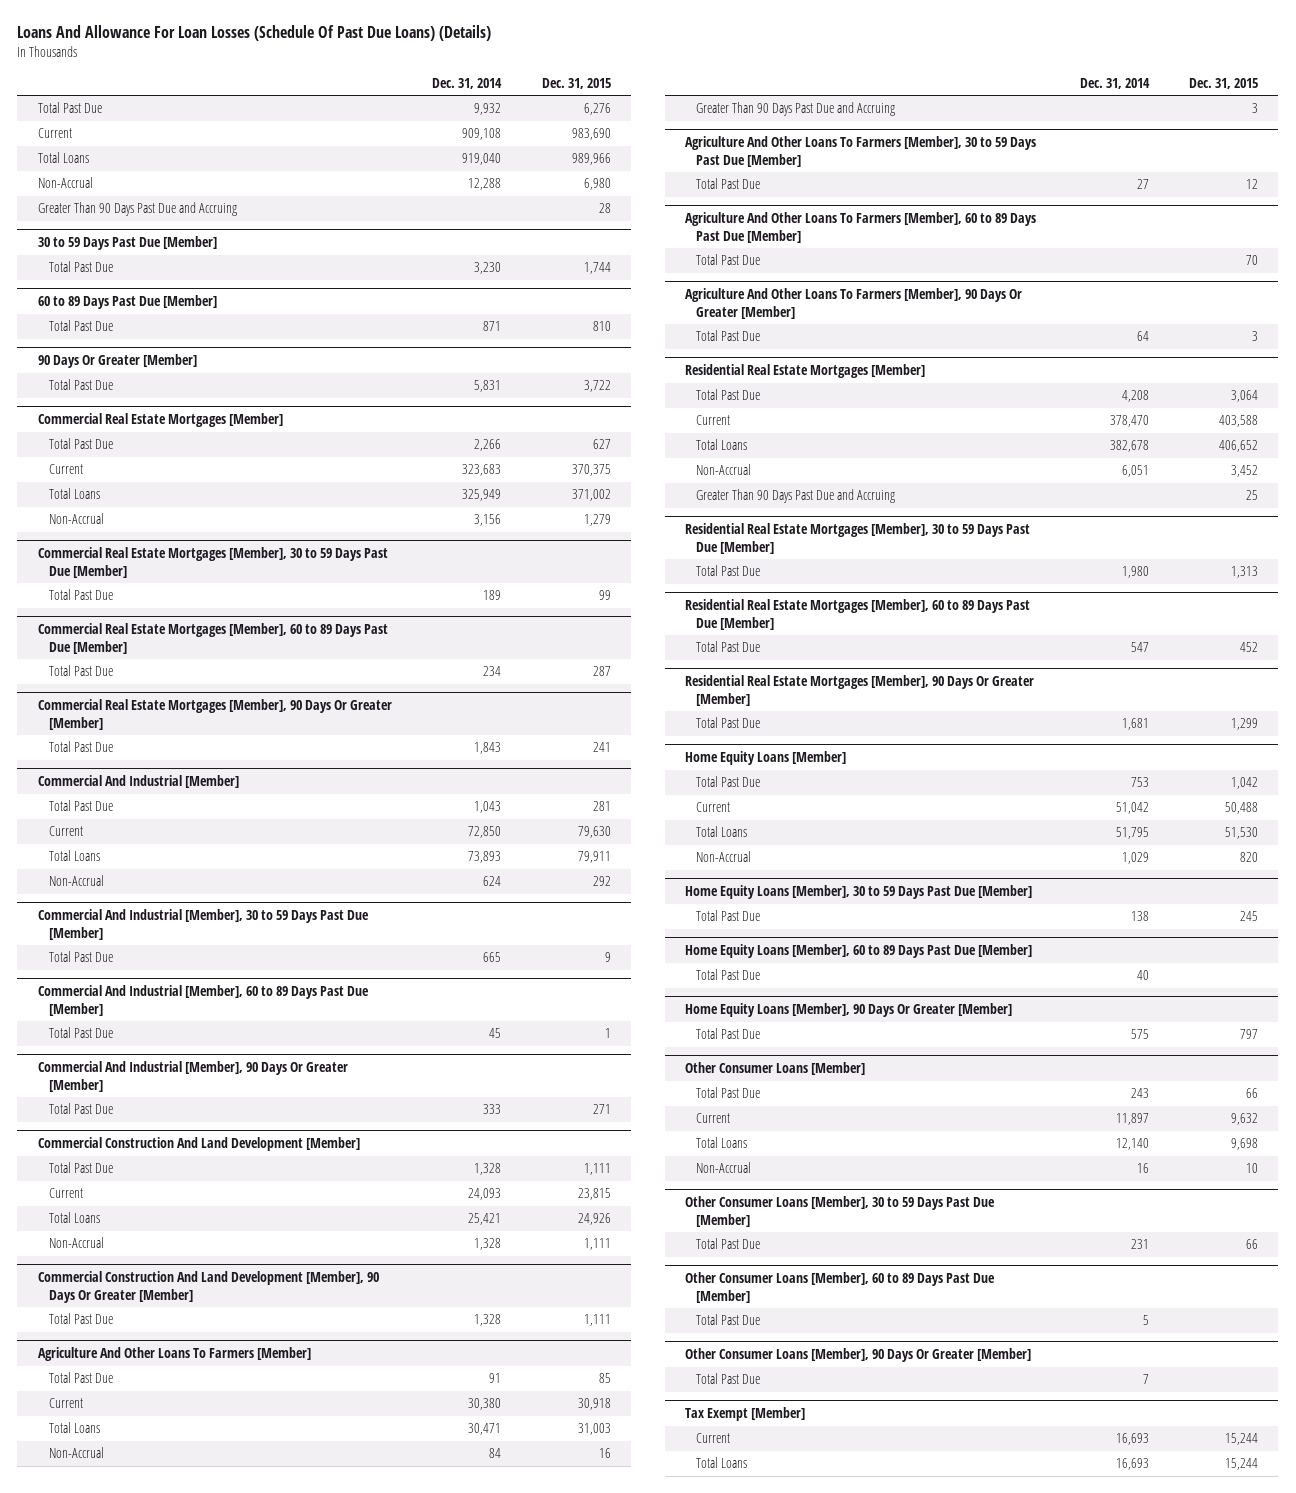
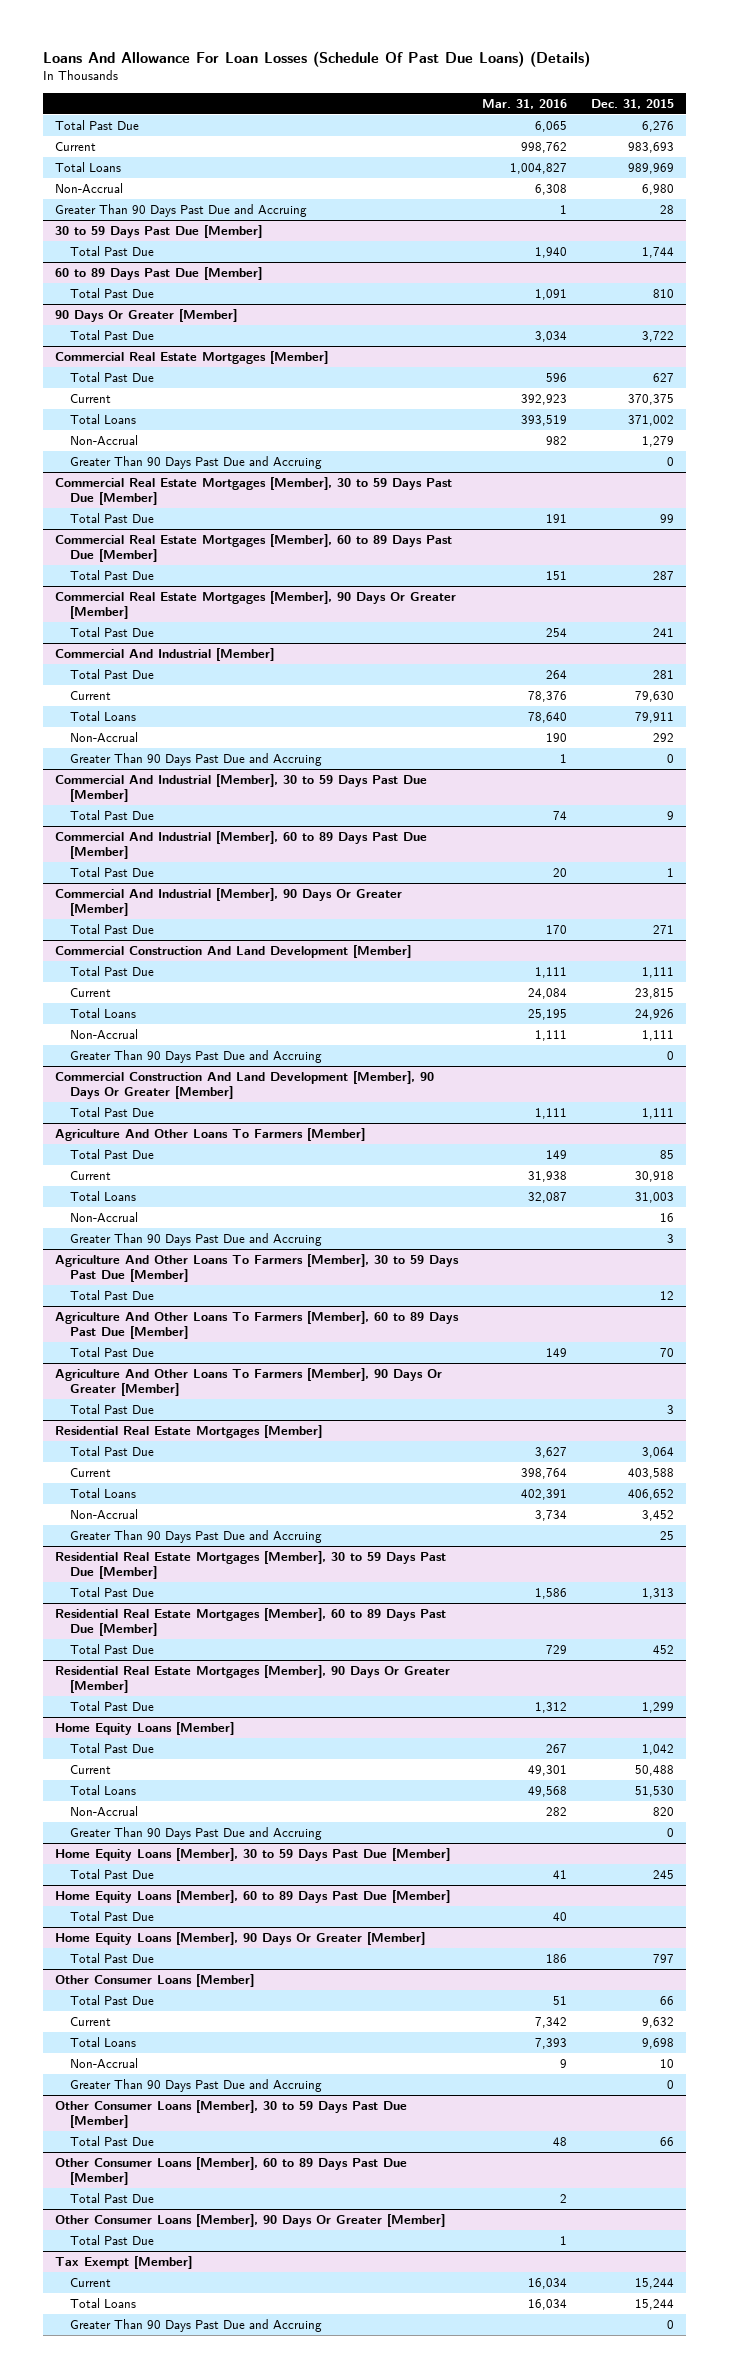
- | Dec. 31, 2014 | Dec. 31, 2015
+ | Mar. 31, 2016 | Dec. 31, 2015
- Current | 909,108 | 983,690
- Total Loans | 919,040 | 989,966
+ Current | 998,762 | 983,693
+ Total Loans | 1,004,827 | 989,969
@ Commercial Real Estate Mortgages [Member]
+ Greater Than 90 Days Past Due and Accruing | | 0
@ Commercial And Industrial [Member]
+ Greater Than 90 Days Past Due and Accruing | 1 | 0
@ Commercial Construction And Land Development [Member]
+ Greater Than 90 Days Past Due and Accruing | | 0
@ Home Equity Loans [Member]
+ Greater Than 90 Days Past Due and Accruing | | 0
@ Other Consumer Loans [Member]
+ Greater Than 90 Days Past Due and Accruing | | 0
@ Tax Exempt [Member]
+ Greater Than 90 Days Past Due and Accruing | | 0

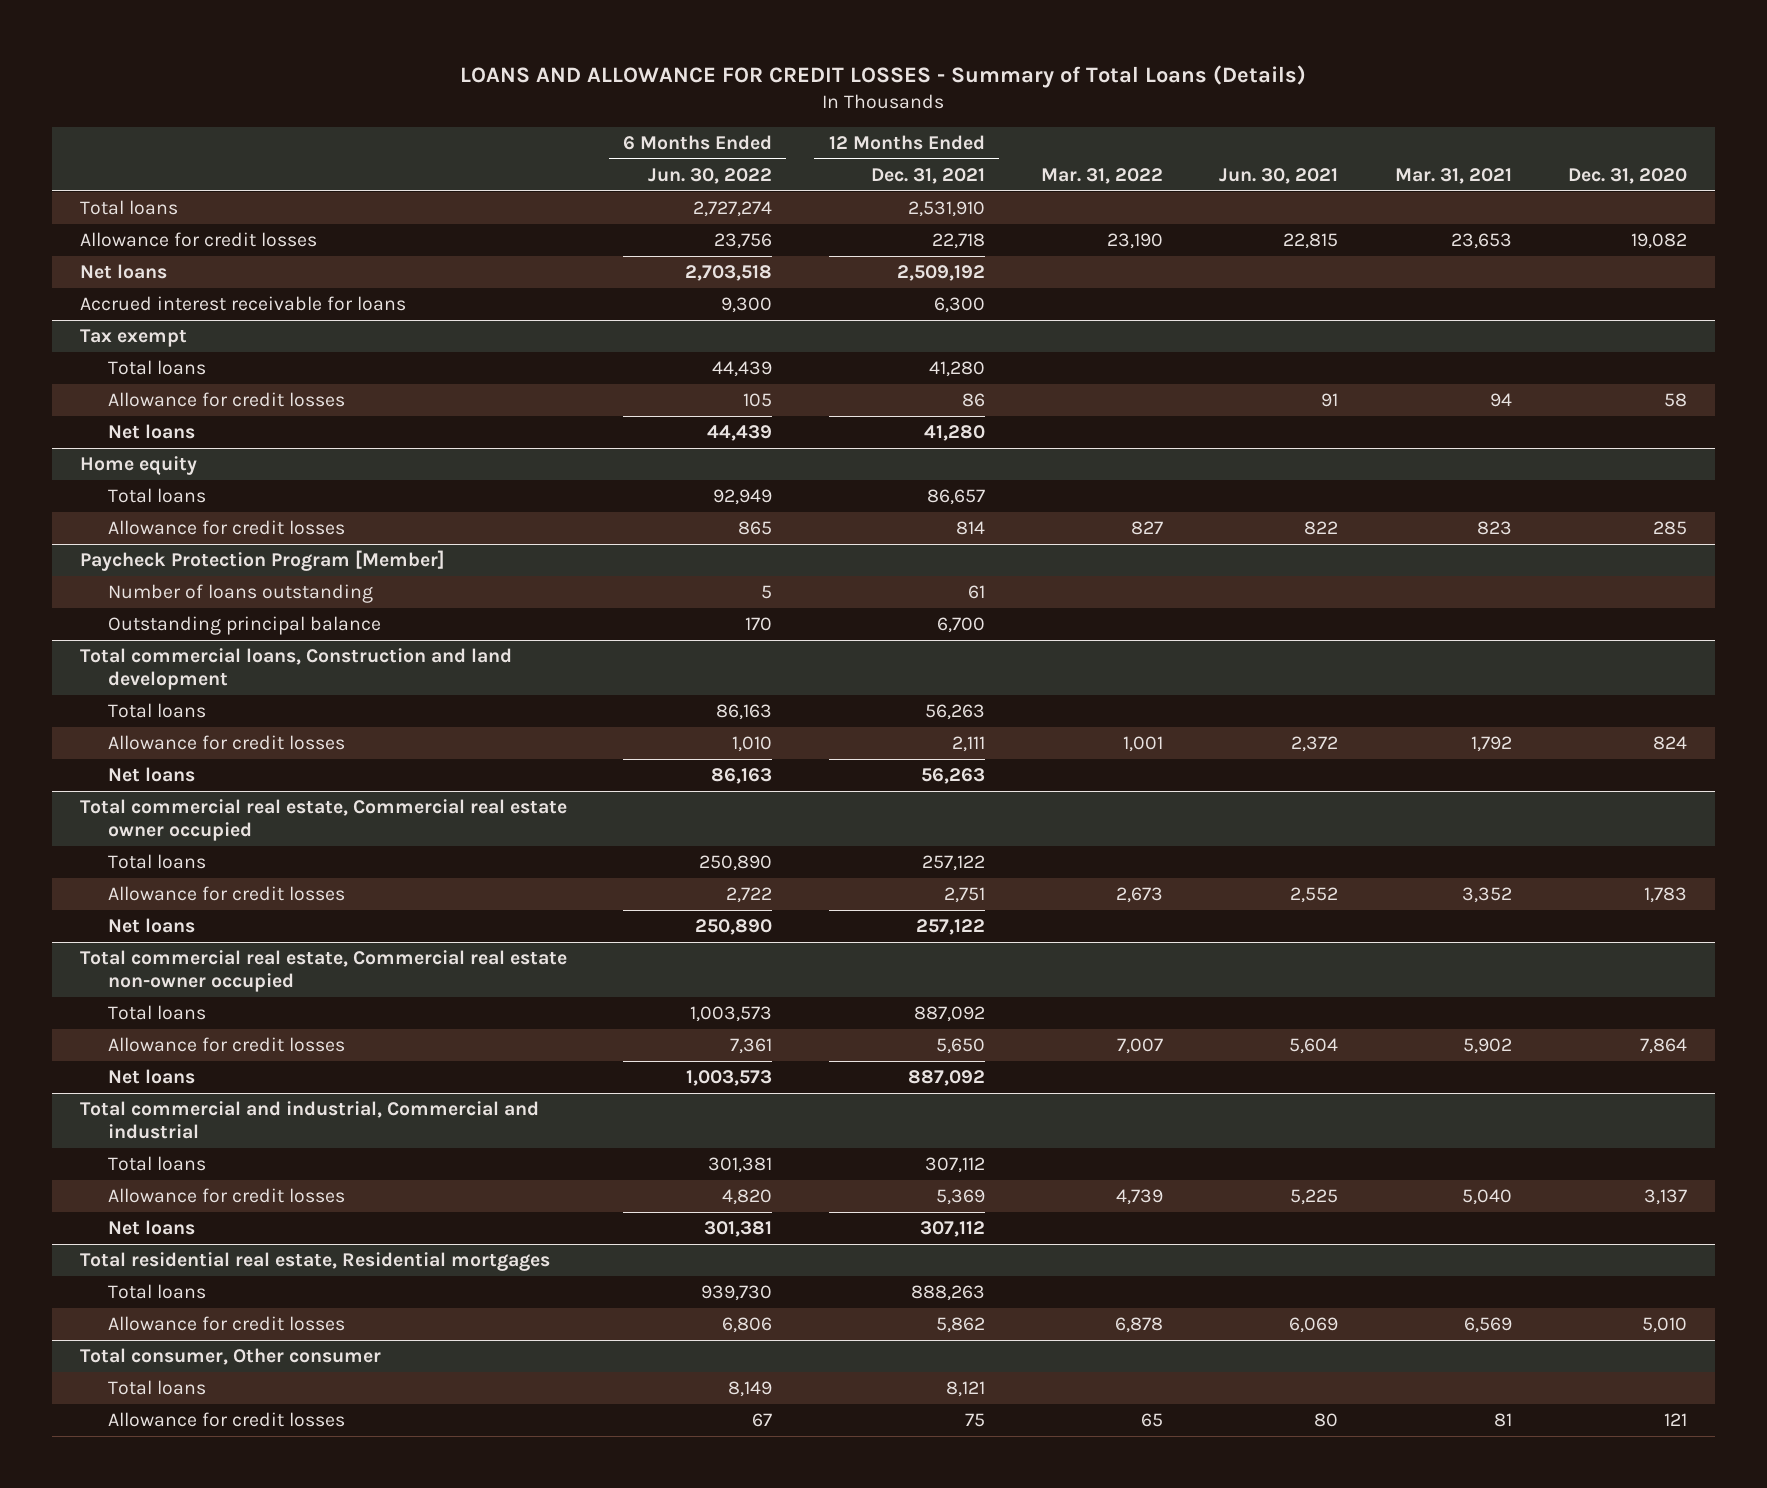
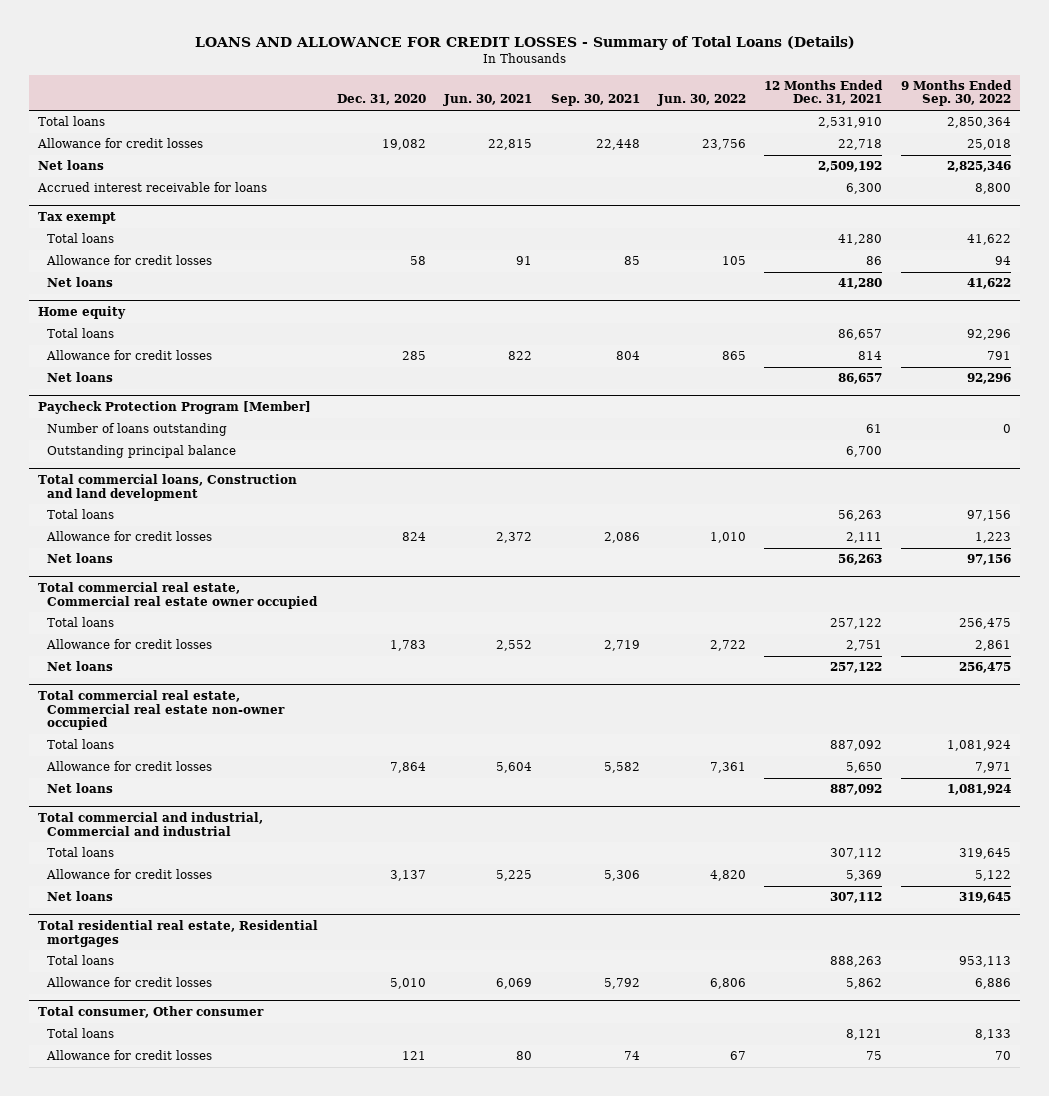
- | 6 Months Ended Jun. 30, 2022 | 12 Months Ended Dec. 31, 2021 | Mar. 31, 2022 | Jun. 30, 2021 | Mar. 31, 2021 | Dec. 31, 2020
+ | Dec. 31, 2020 | Jun. 30, 2021 | Sep. 30, 2021 | Jun. 30, 2022 | 12 Months Ended Dec. 31, 2021 | 9 Months Ended Sep. 30, 2022
@ Home equity
+ Net loans | | | | | 86,657 | 92,296

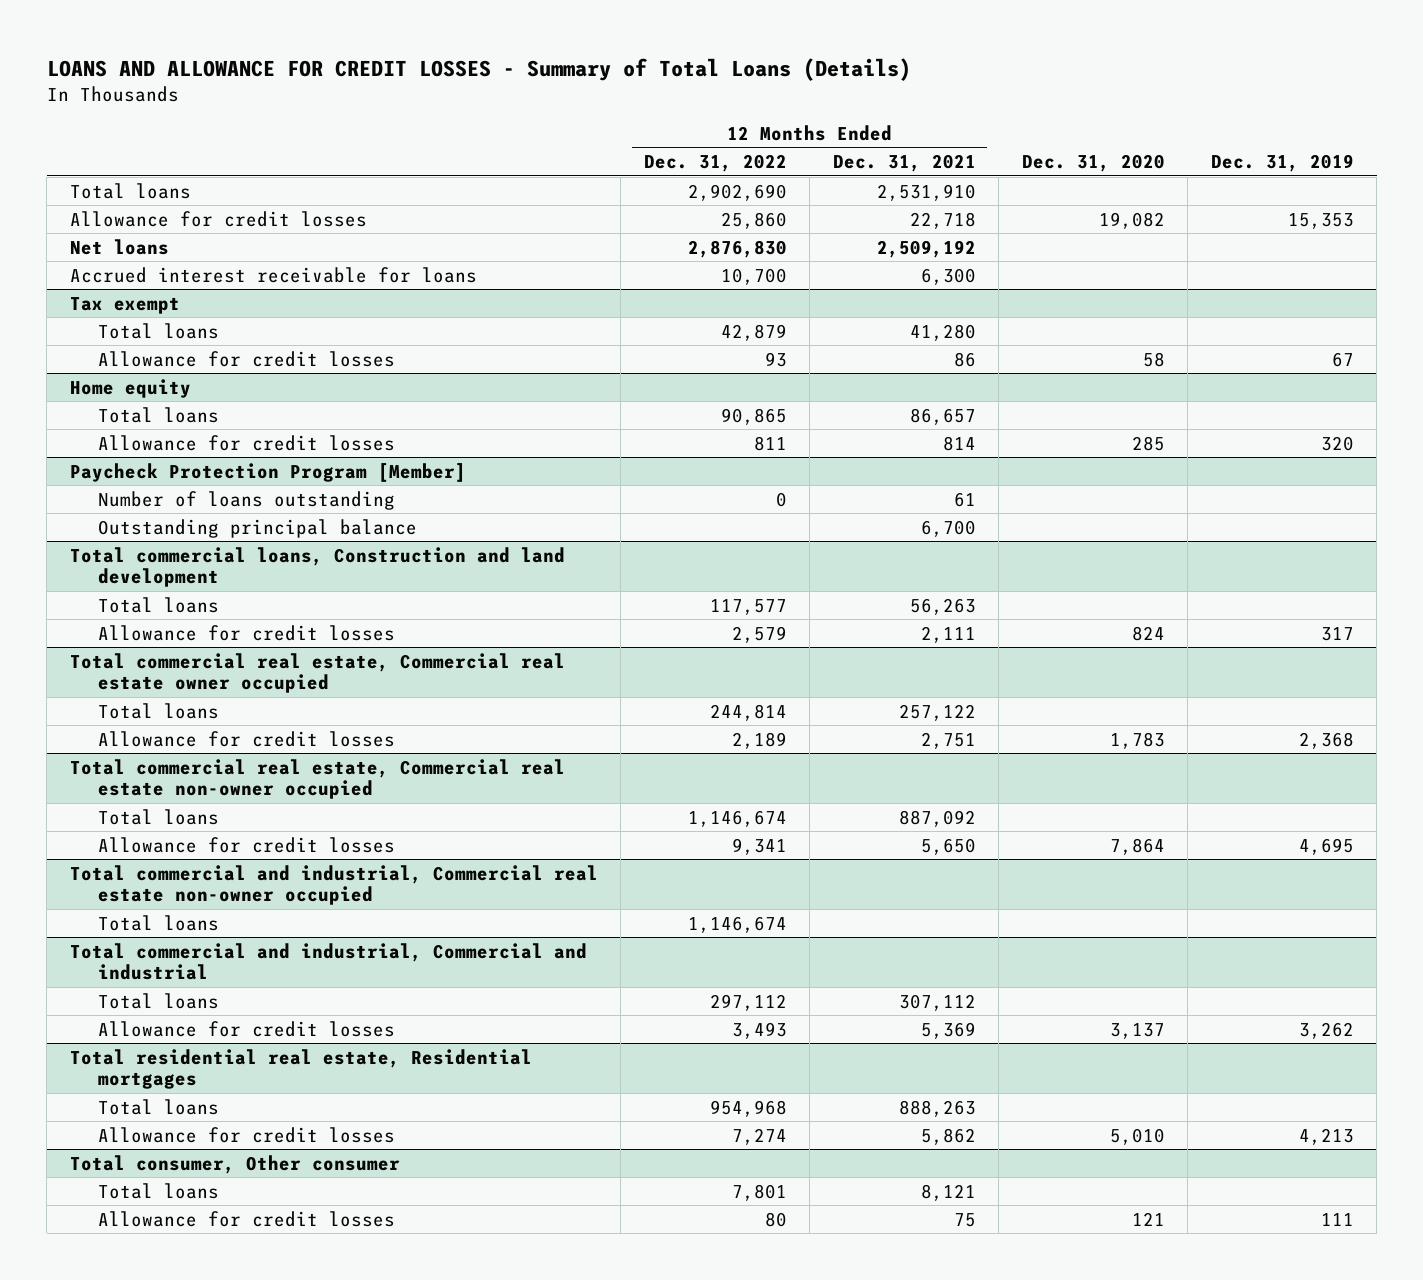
- | Dec. 31, 2020 | Jun. 30, 2021 | Sep. 30, 2021 | Jun. 30, 2022 | 12 Months Ended Dec. 31, 2021 | 9 Months Ended Sep. 30, 2022
+ | 12 Months Ended Dec. 31, 2022 | 12 Months Ended Dec. 31, 2021 | Dec. 31, 2020 | Dec. 31, 2019
@ Tax exempt
- Net loans | | | | | 41,280 | 41,622
@ Home equity
- Net loans | | | | | 86,657 | 92,296
@ Total commercial loans, Construction and land development
- Net loans | | | | | 56,263 | 97,156
@ Total commercial real estate, Commercial real estate owner occupied
- Net loans | | | | | 257,122 | 256,475
@ Total commercial real estate, Commercial real estate non-owner occupied
- Net loans | | | | | 887,092 | 1,081,924
+ Total commercial and industrial, Commercial real estate non-owner occupied
+ Total loans | 1,146,674 | | |
@ Total commercial and industrial, Commercial and industrial
- Net loans | | | | | 307,112 | 319,645

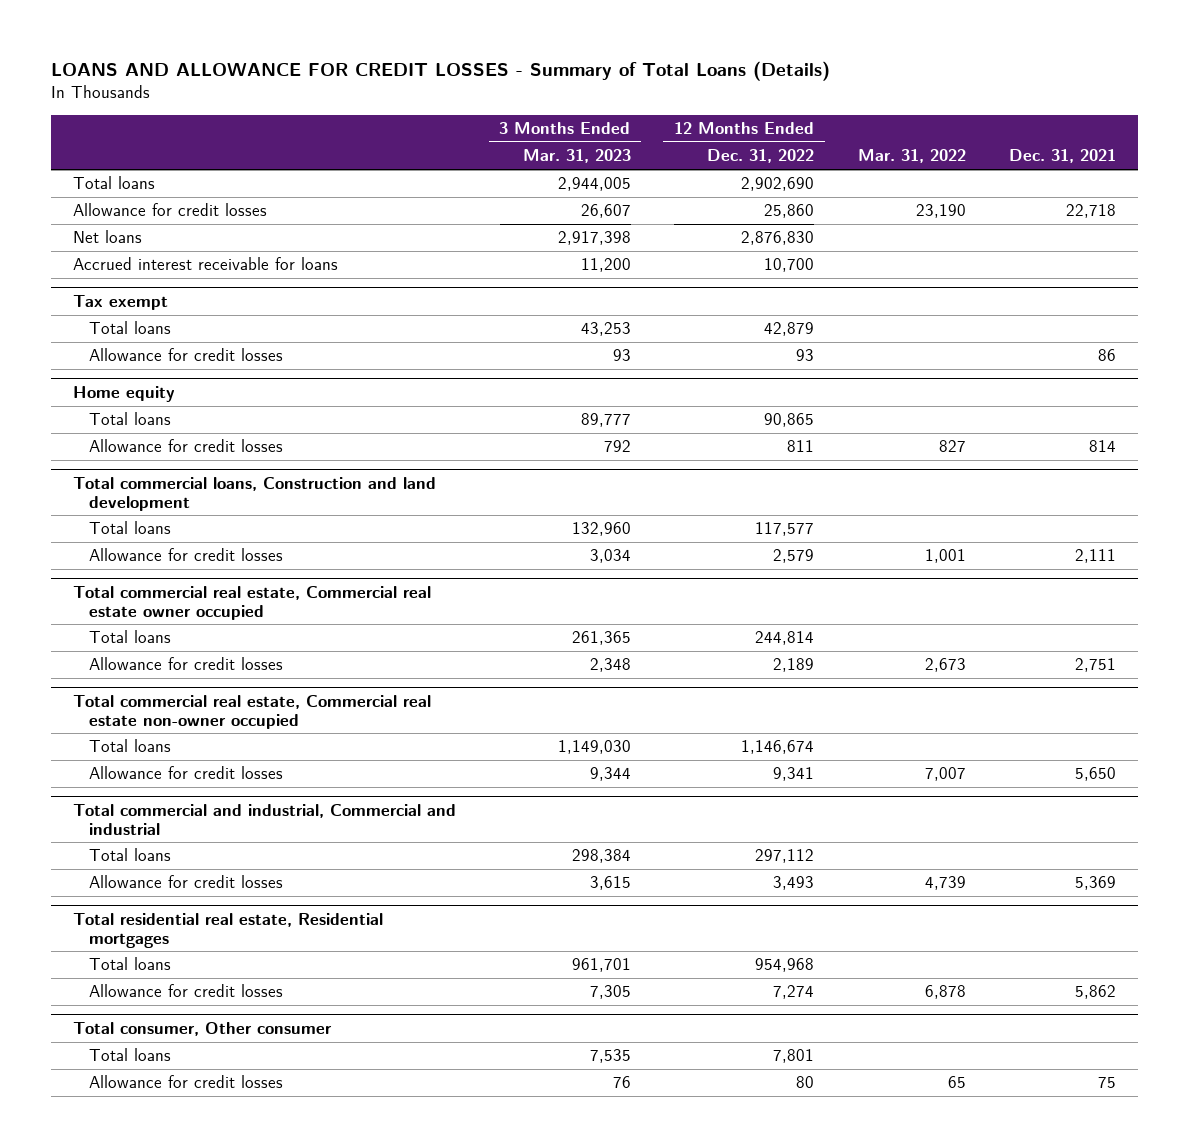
- | 12 Months Ended Dec. 31, 2022 | 12 Months Ended Dec. 31, 2021 | Dec. 31, 2020 | Dec. 31, 2019
+ | 3 Months Ended Mar. 31, 2023 | 12 Months Ended Dec. 31, 2022 | Mar. 31, 2022 | Dec. 31, 2021
- Paycheck Protection Program [Member]
- Number of loans outstanding | 0 | 61 | |
- Outstanding principal balance | | 6,700 | |
- Total commercial and industrial, Commercial real estate non-owner occupied
- Total loans | 1,146,674 | | |

